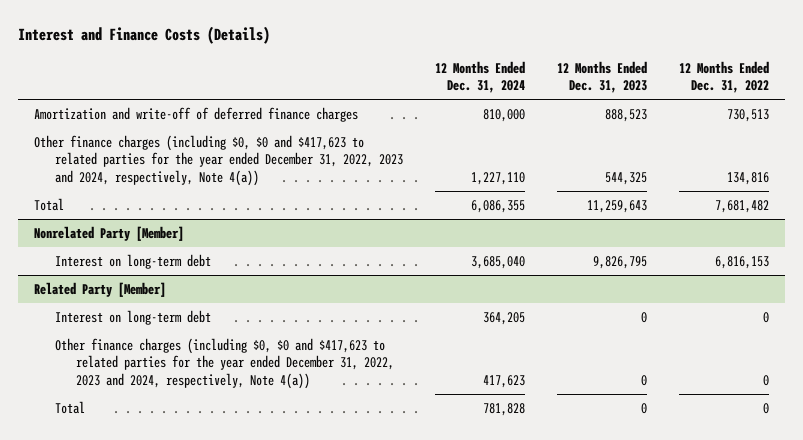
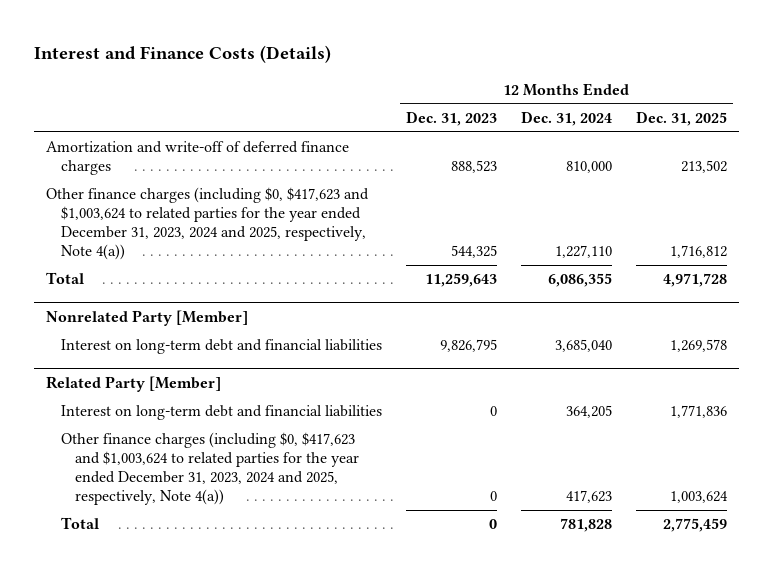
- | 12 Months Ended Dec. 31, 2024 | 12 Months Ended Dec. 31, 2023 | 12 Months Ended Dec. 31, 2022
+ | 12 Months Ended Dec. 31, 2023 | 12 Months Ended Dec. 31, 2024 | 12 Months Ended Dec. 31, 2025
- Other finance charges (including $0, $0 and $417,623 to related parties for the year ended December 31, 2022, 2023 and 2024, respectively, Note 4(a)) | 1,227,110 | 544,325 | 134,816
+ Other finance charges (including $0, $417,623 and $1,003,624 to related parties for the year ended December 31, 2023, 2024 and 2025, respectively, Note 4(a)) | 544,325 | 1,227,110 | 1,716,812
@ Nonrelated Party [Member]
- Interest on long-term debt | 3,685,040 | 9,826,795 | 6,816,153
+ Interest on long-term debt and financial liabilities | 9,826,795 | 3,685,040 | 1,269,578
@ Related Party [Member]
- Interest on long-term debt | 364,205 | 0 | 0
- Other finance charges (including $0, $0 and $417,623 to related parties for the year ended December 31, 2022, 2023 and 2024, respectively, Note 4(a)) | 417,623 | 0 | 0
+ Interest on long-term debt and financial liabilities | 0 | 364,205 | 1,771,836
+ Other finance charges (including $0, $417,623 and $1,003,624 to related parties for the year ended December 31, 2023, 2024 and 2025, respectively, Note 4(a)) | 0 | 417,623 | 1,003,624

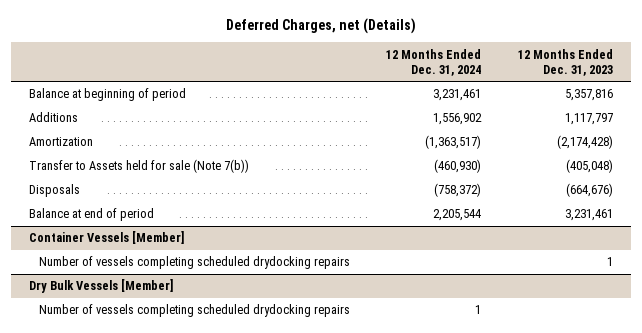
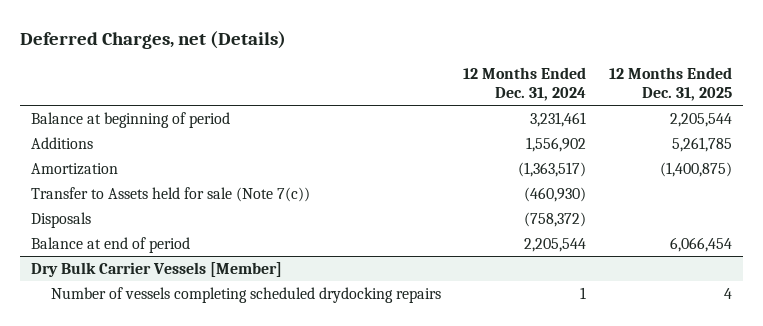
- | 12 Months Ended Dec. 31, 2024 | 12 Months Ended Dec. 31, 2023
+ | 12 Months Ended Dec. 31, 2024 | 12 Months Ended Dec. 31, 2025
- Transfer to Assets held for sale (Note 7(b)) | (460,930) | (405,048)
+ Transfer to Assets held for sale (Note 7(c)) | (460,930) |
- Container Vessels [Member]
- Number of vessels completing scheduled drydocking repairs | | 1
- Dry Bulk Vessels [Member]
+ Dry Bulk Carrier Vessels [Member]

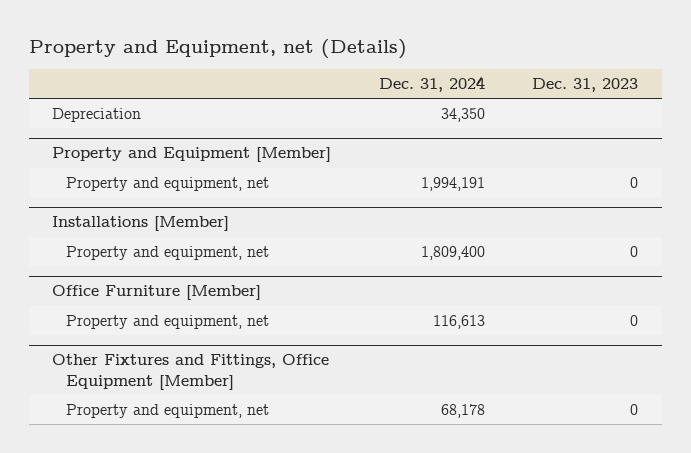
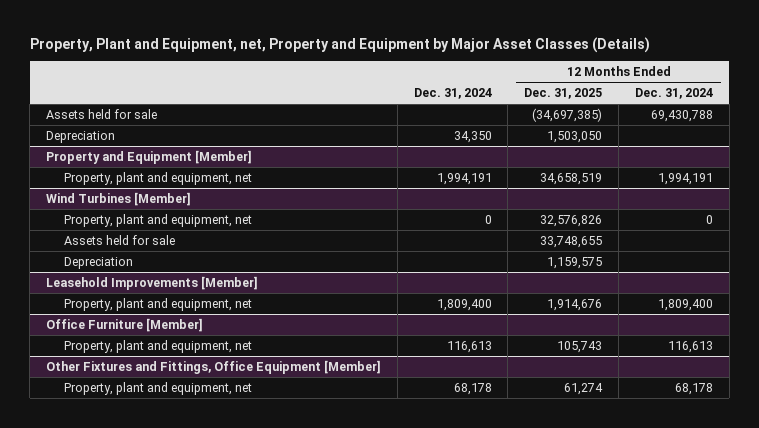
- Property and Equipment, net (Details)
+ Property, Plant and Equipment, net, Property and Equipment by Major Asset Classes (Details)
- | Dec. 31, 2024 | Dec. 31, 2023
+ | Dec. 31, 2024 | 12 Months Ended Dec. 31, 2025 | 12 Months Ended Dec. 31, 2024
+ Assets held for sale | | (34,697,385) | 69,430,788
@ Property and Equipment [Member]
- Property and equipment, net | 1,994,191 | 0
- Installations [Member]
- Property and equipment, net | 1,809,400 | 0
@ Property and Equipment [Member]
+ Property, plant and equipment, net | 1,994,191 | 34,658,519 | 1,994,191
+ Wind Turbines [Member]
+ Property, plant and equipment, net | 0 | 32,576,826 | 0
+ Assets held for sale | | 33,748,655 |
+ Depreciation | | 1,159,575 |
+ Leasehold Improvements [Member]
+ Property, plant and equipment, net | 1,809,400 | 1,914,676 | 1,809,400
@ Office Furniture [Member]
- Property and equipment, net | 116,613 | 0
+ Property, plant and equipment, net | 116,613 | 105,743 | 116,613
@ Other Fixtures and Fittings, Office Equipment [Member]
- Property and equipment, net | 68,178 | 0
+ Property, plant and equipment, net | 68,178 | 61,274 | 68,178

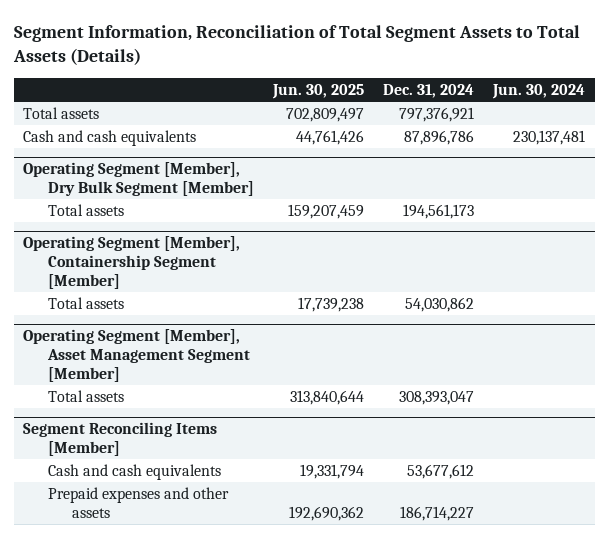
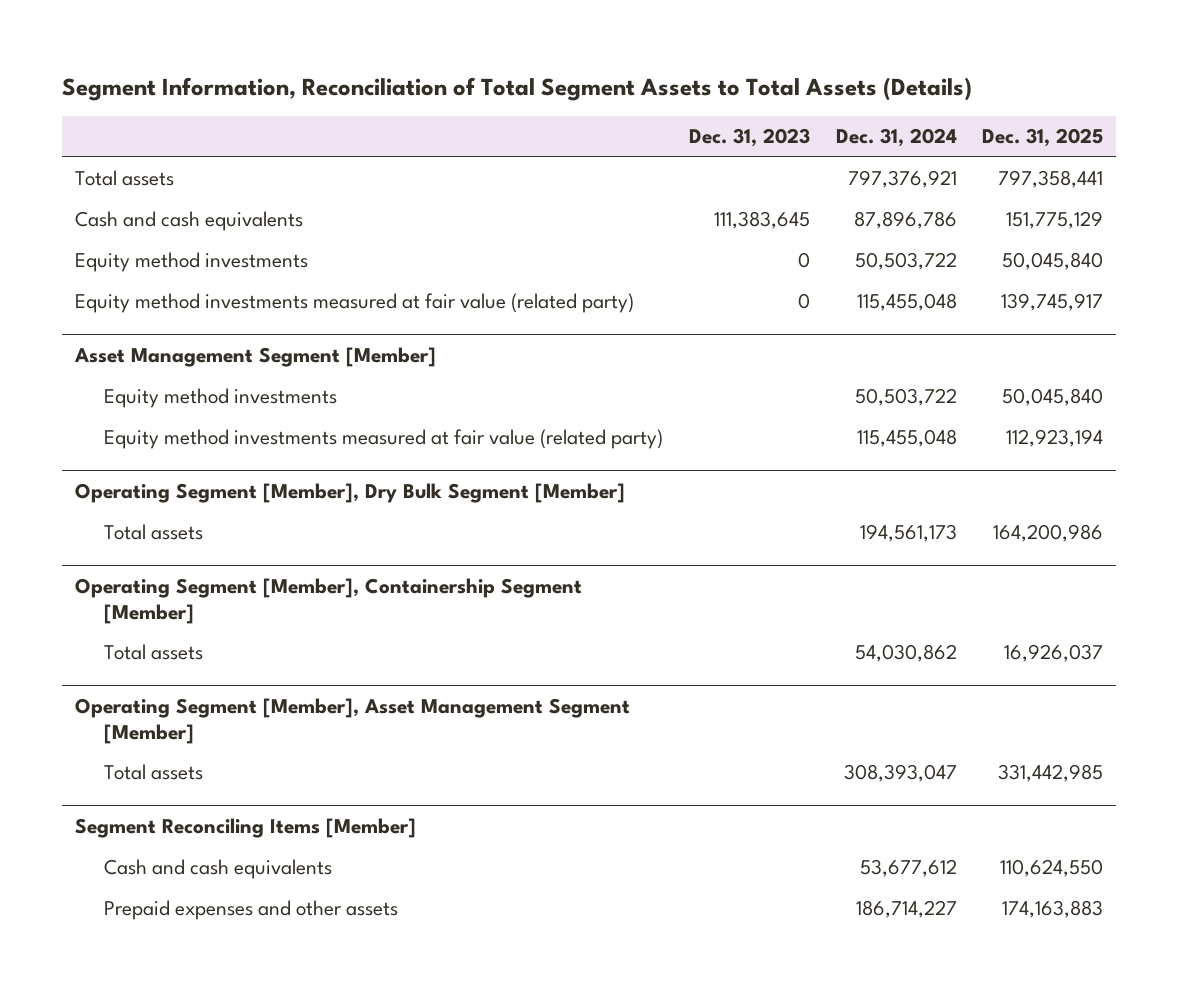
- | Jun. 30, 2025 | Dec. 31, 2024 | Jun. 30, 2024
+ | Dec. 31, 2023 | Dec. 31, 2024 | Dec. 31, 2025
+ Equity method investments | 0 | 50,503,722 | 50,045,840
+ Equity method investments measured at fair value (related party) | 0 | 115,455,048 | 139,745,917
+ Asset Management Segment [Member]
+ Equity method investments | | 50,503,722 | 50,045,840
+ Equity method investments measured at fair value (related party) | | 115,455,048 | 112,923,194

